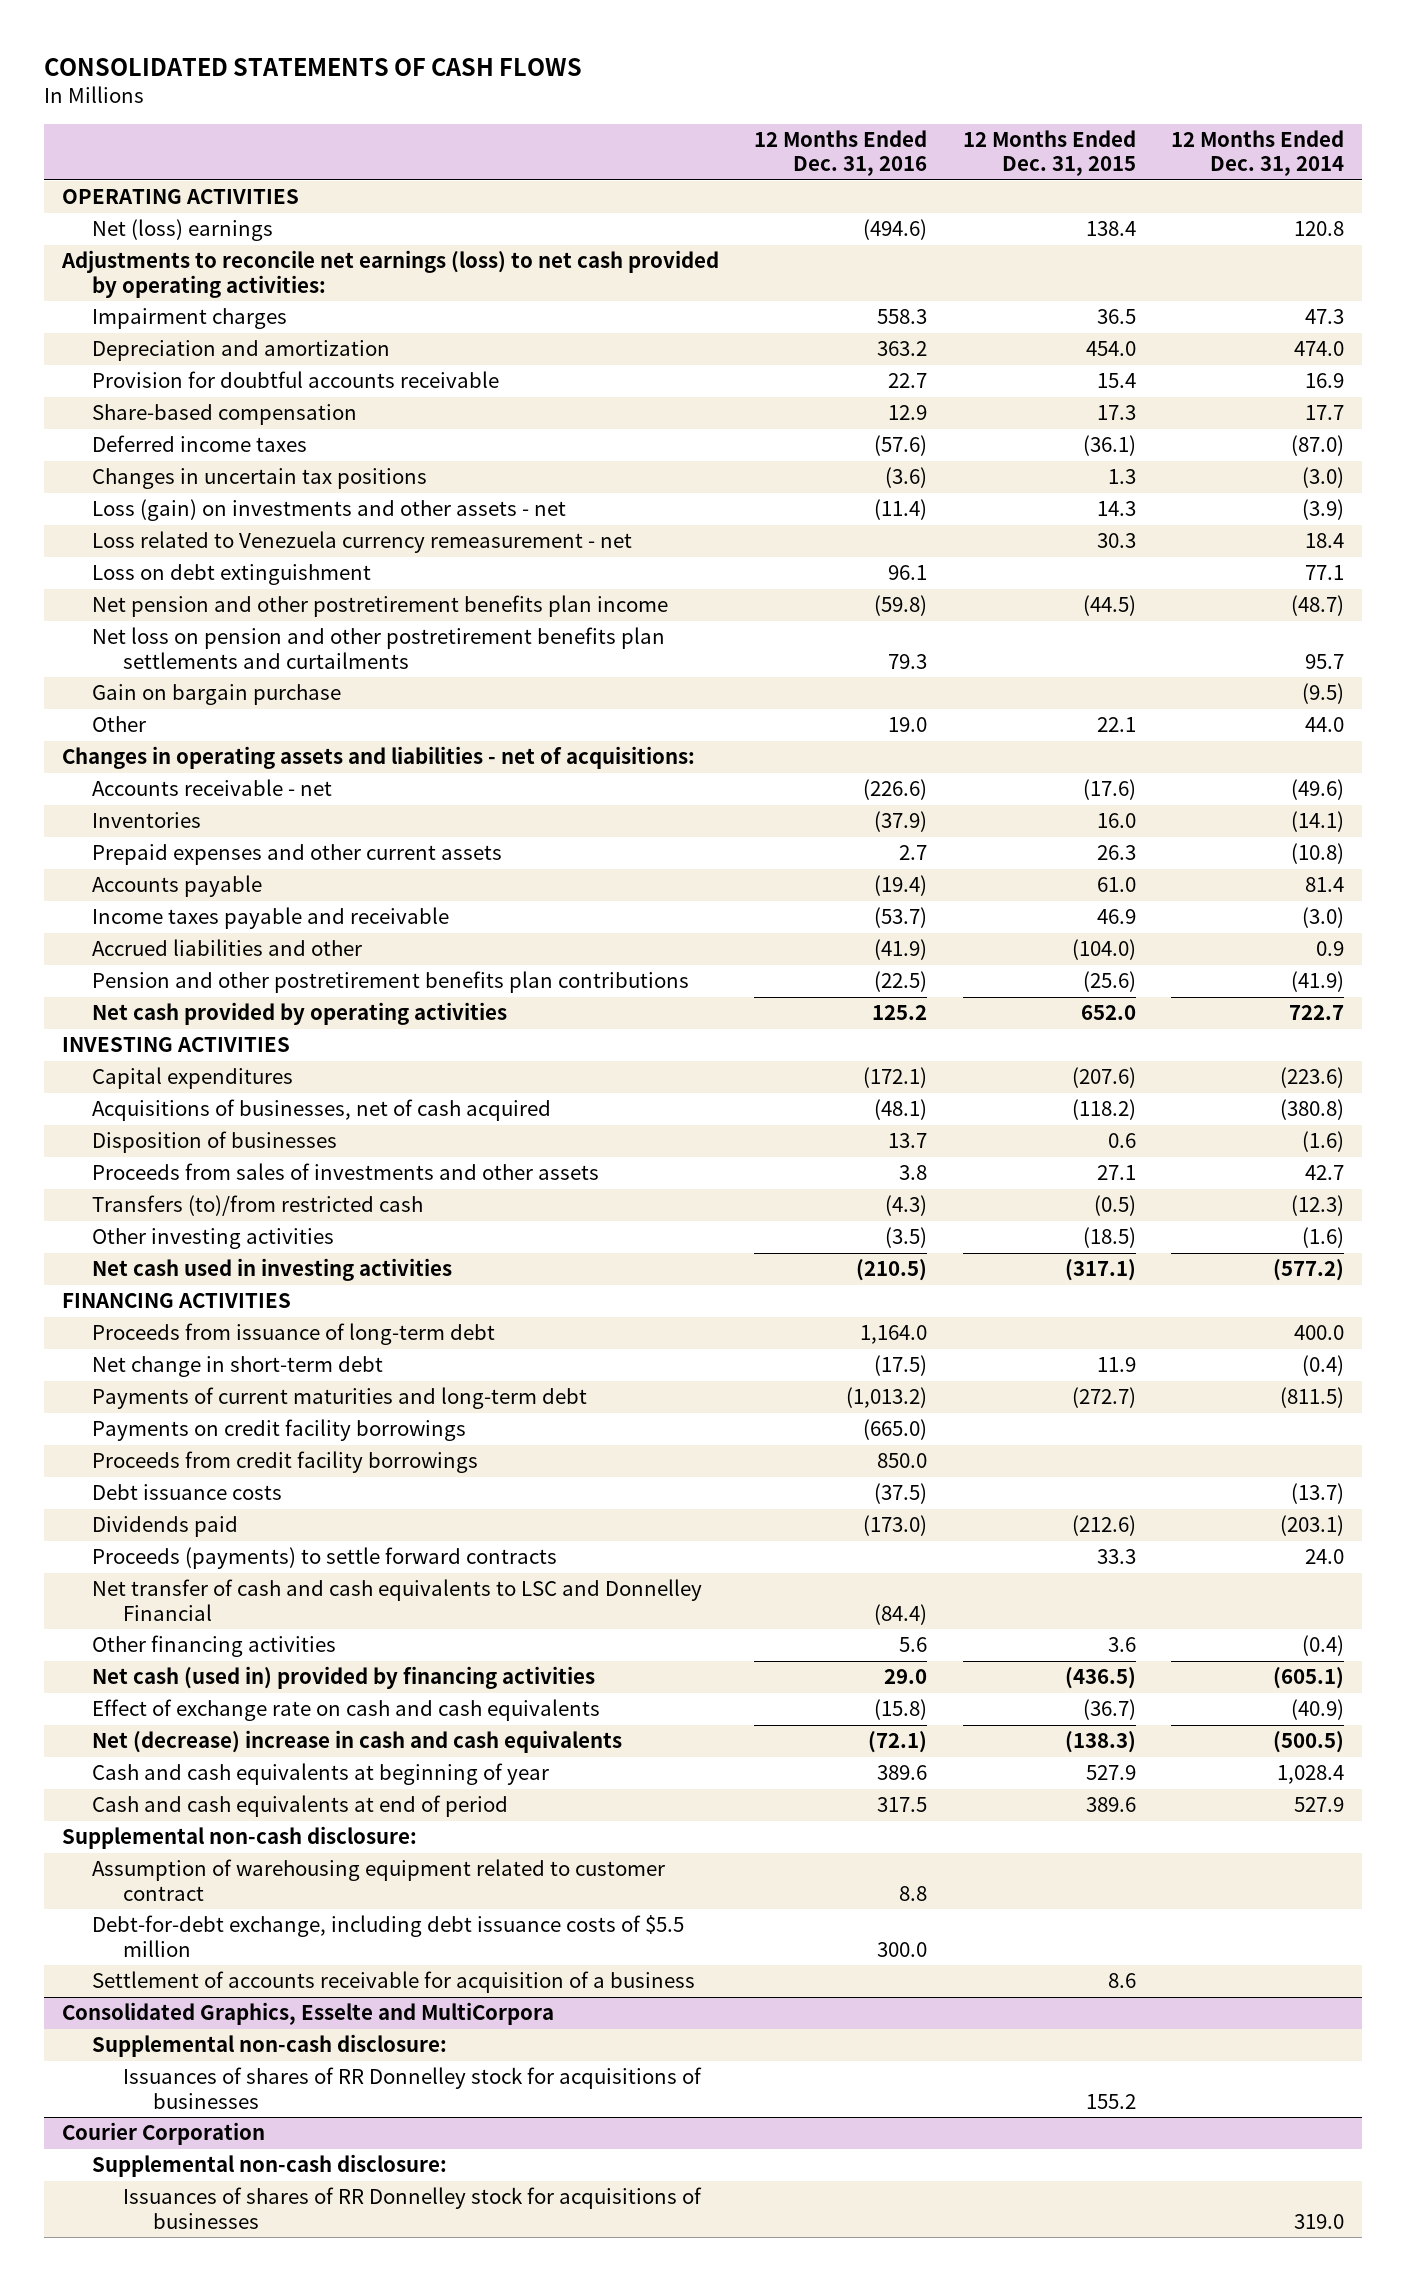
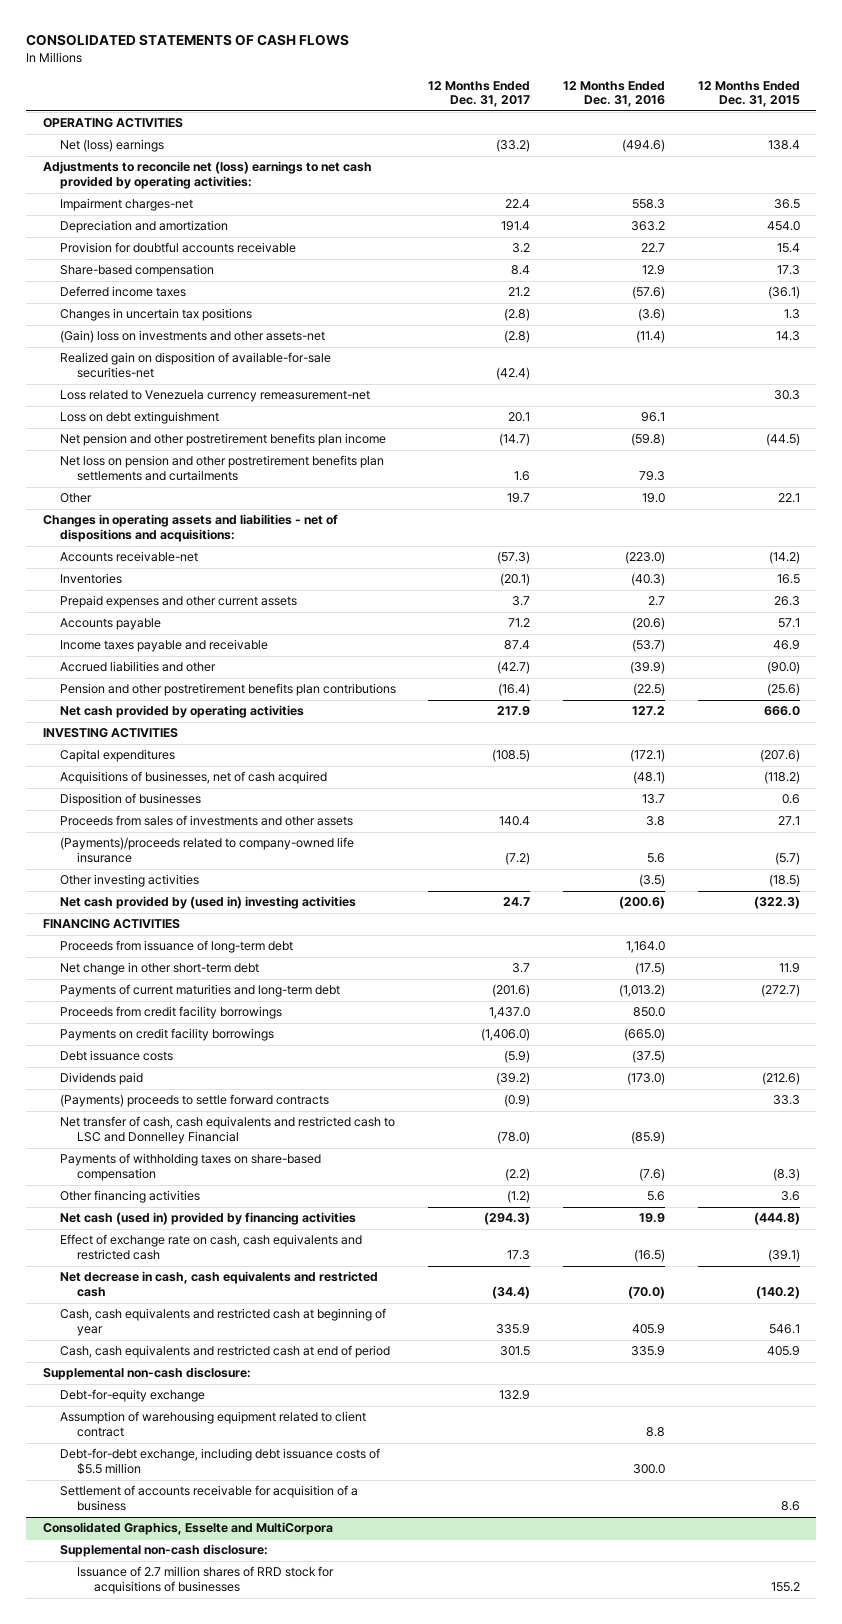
- | 12 Months Ended Dec. 31, 2016 | 12 Months Ended Dec. 31, 2015 | 12 Months Ended Dec. 31, 2014
+ | 12 Months Ended Dec. 31, 2017 | 12 Months Ended Dec. 31, 2016 | 12 Months Ended Dec. 31, 2015
- Adjustments to reconcile net earnings (loss) to net cash provided by operating activities:
- Impairment charges | 558.3 | 36.5 | 47.3
+ Adjustments to reconcile net (loss) earnings to net cash provided by operating activities:
+ Impairment charges-net | 22.4 | 558.3 | 36.5
- Loss (gain) on investments and other assets - net | (11.4) | 14.3 | (3.9)
- Loss related to Venezuela currency remeasurement - net | | 30.3 | 18.4
+ (Gain) loss on investments and other assets-net | (2.8) | (11.4) | 14.3
+ Realized gain on disposition of available-for-sale securities-net | (42.4) | |
+ Loss related to Venezuela currency remeasurement-net | | | 30.3
- Gain on bargain purchase | | | (9.5)
- Changes in operating assets and liabilities - net of acquisitions:
- Accounts receivable - net | (226.6) | (17.6) | (49.6)
- Inventories | (37.9) | 16.0 | (14.1)
+ Changes in operating assets and liabilities - net of dispositions and acquisitions:
+ Accounts receivable-net | (57.3) | (223.0) | (14.2)
+ Inventories | (20.1) | (40.3) | 16.5
- Accounts payable | (19.4) | 61.0 | 81.4
+ Accounts payable | 71.2 | (20.6) | 57.1
- Accrued liabilities and other | (41.9) | (104.0) | 0.9
+ Accrued liabilities and other | (42.7) | (39.9) | (90.0)
- Net cash provided by operating activities | 125.2 | 652.0 | 722.7
+ Net cash provided by operating activities | 217.9 | 127.2 | 666.0
- Transfers (to)/from restricted cash | (4.3) | (0.5) | (12.3)
+ (Payments)/proceeds related to company-owned life insurance | (7.2) | 5.6 | (5.7)
- Net cash used in investing activities | (210.5) | (317.1) | (577.2)
+ Net cash provided by (used in) investing activities | 24.7 | (200.6) | (322.3)
- Net change in short-term debt | (17.5) | 11.9 | (0.4)
+ Net change in other short-term debt | 3.7 | (17.5) | 11.9
moved down: Payments on credit facility borrowings | (1,406.0) | (665.0) |
- Proceeds (payments) to settle forward contracts | | 33.3 | 24.0
- Net transfer of cash and cash equivalents to LSC and Donnelley Financial | (84.4) | |
+ (Payments) proceeds to settle forward contracts | (0.9) | | 33.3
+ Net transfer of cash, cash equivalents and restricted cash to LSC and Donnelley Financial | (78.0) | (85.9) |
+ Payments of withholding taxes on share-based compensation | (2.2) | (7.6) | (8.3)
- Net cash (used in) provided by financing activities | 29.0 | (436.5) | (605.1)
- Effect of exchange rate on cash and cash equivalents | (15.8) | (36.7) | (40.9)
- Net (decrease) increase in cash and cash equivalents | (72.1) | (138.3) | (500.5)
- Cash and cash equivalents at beginning of year | 389.6 | 527.9 | 1,028.4
- Cash and cash equivalents at end of period | 317.5 | 389.6 | 527.9
+ Net cash (used in) provided by financing activities | (294.3) | 19.9 | (444.8)
+ Effect of exchange rate on cash, cash equivalents and restricted cash | 17.3 | (16.5) | (39.1)
+ Net decrease in cash, cash equivalents and restricted cash | (34.4) | (70.0) | (140.2)
+ Cash, cash equivalents and restricted cash at beginning of year | 335.9 | 405.9 | 546.1
+ Cash, cash equivalents and restricted cash at end of period | 301.5 | 335.9 | 405.9
- Assumption of warehousing equipment related to customer contract | 8.8 | |
+ Debt-for-equity exchange | 132.9 | |
+ Assumption of warehousing equipment related to client contract | | 8.8 |
@ Consolidated Graphics, Esselte and MultiCorpora
- Issuances of shares of RR Donnelley stock for acquisitions of businesses | | 155.2 |
- Courier Corporation
- Supplemental non-cash disclosure:
- Issuances of shares of RR Donnelley stock for acquisitions of businesses | | | 319.0
@ Consolidated Graphics, Esselte and MultiCorpora
+ Issuance of 2.7 million shares of RRD stock for acquisitions of businesses | | | 155.2

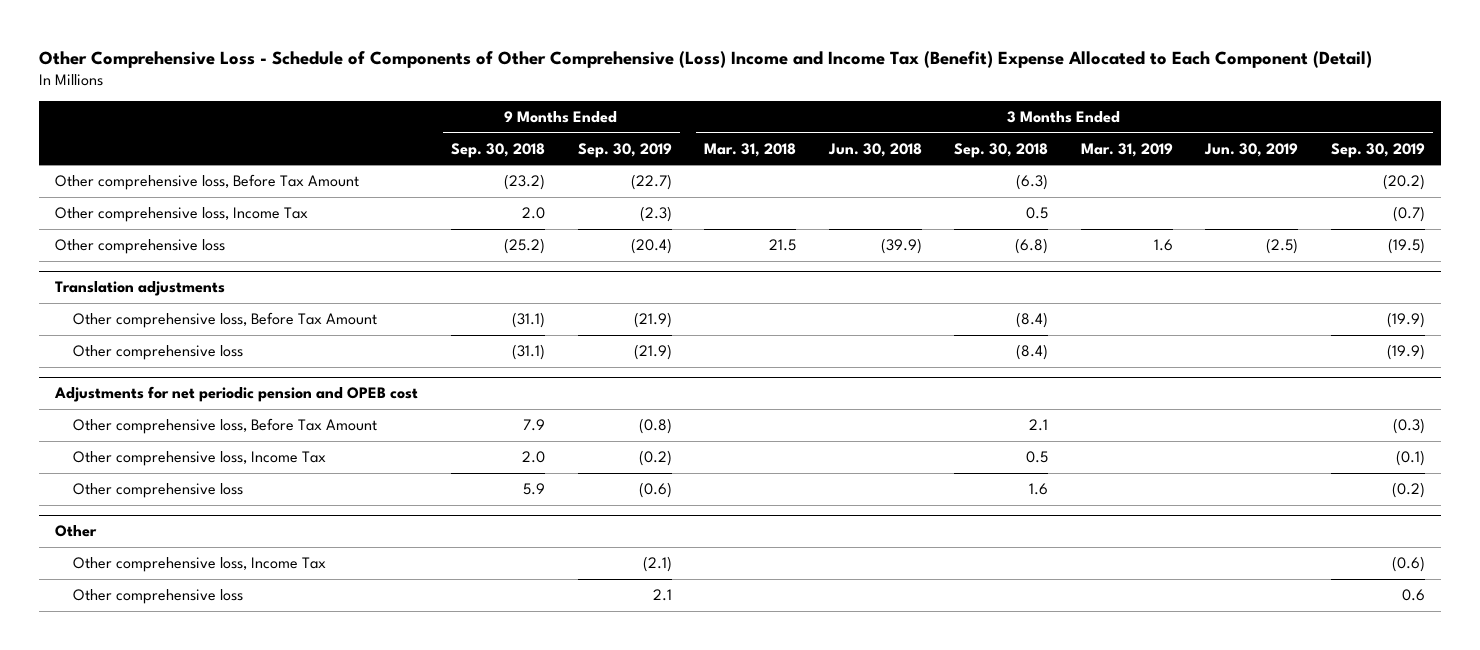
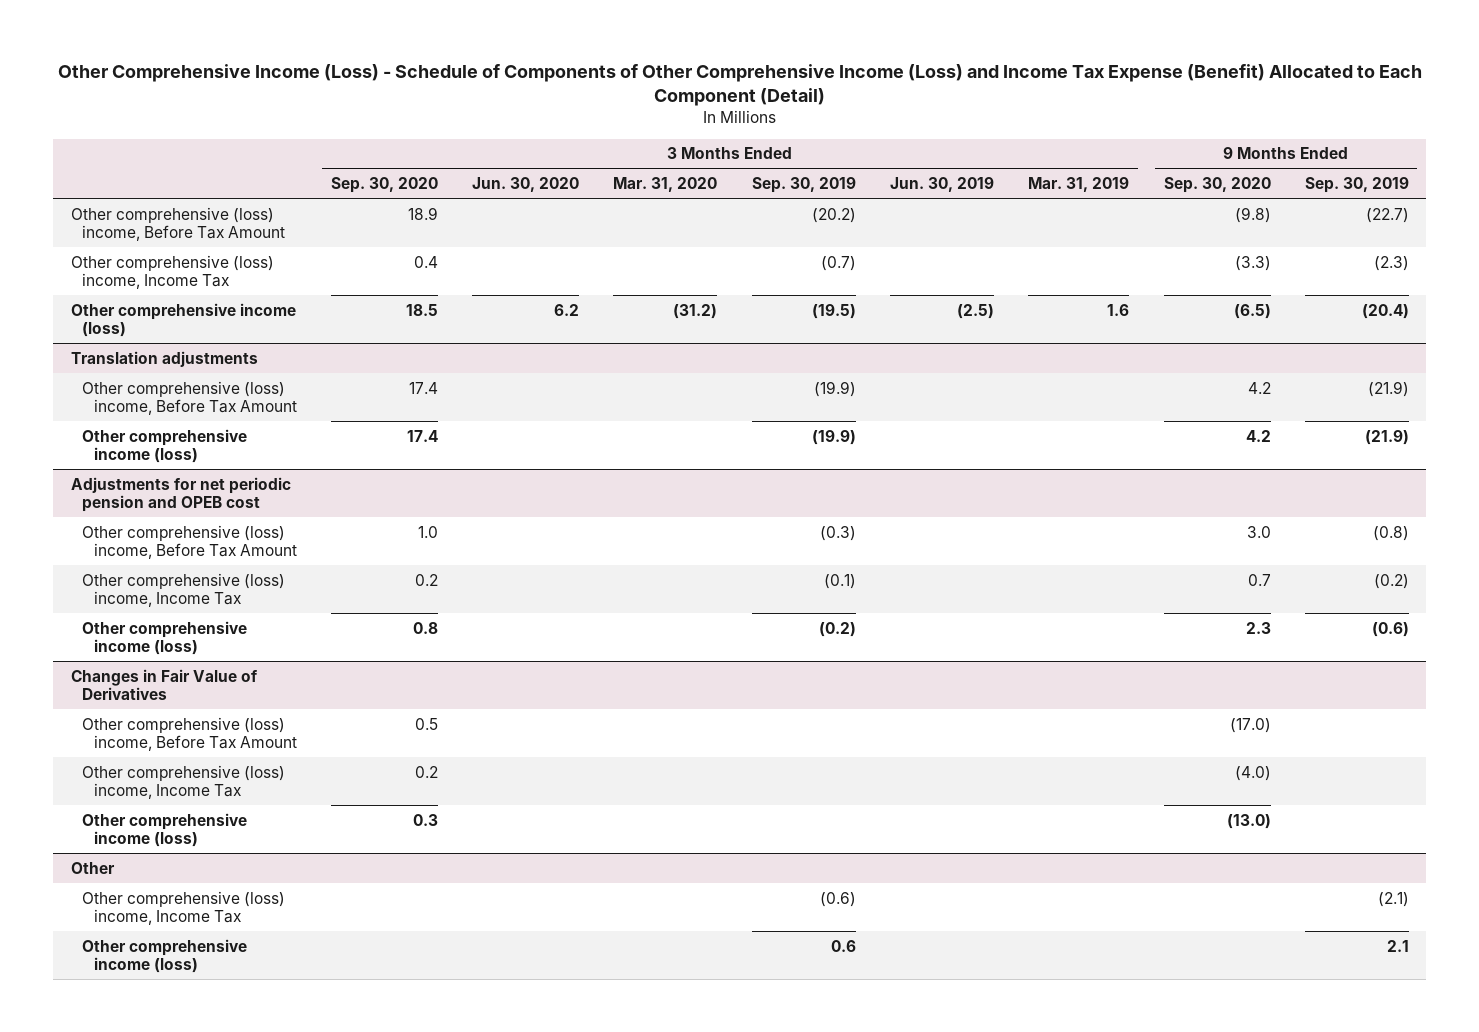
- Other Comprehensive Loss - Schedule of Components of Other Comprehensive (Loss) Income and Income Tax (Benefit) Expense Allocated to Each Component (Detail)
+ Other Comprehensive Income (Loss) - Schedule of Components of Other Comprehensive Income (Loss) and Income Tax Expense (Benefit) Allocated to Each Component (Detail)
- | 9 Months Ended Sep. 30, 2018 | 9 Months Ended Sep. 30, 2019 | 3 Months Ended Mar. 31, 2018 | 3 Months Ended Jun. 30, 2018 | 3 Months Ended Sep. 30, 2018 | 3 Months Ended Mar. 31, 2019 | 3 Months Ended Jun. 30, 2019 | 3 Months Ended Sep. 30, 2019
+ | 3 Months Ended Sep. 30, 2020 | 3 Months Ended Jun. 30, 2020 | 3 Months Ended Mar. 31, 2020 | 3 Months Ended Sep. 30, 2019 | 3 Months Ended Jun. 30, 2019 | 3 Months Ended Mar. 31, 2019 | 9 Months Ended Sep. 30, 2020 | 9 Months Ended Sep. 30, 2019
- Other comprehensive loss, Before Tax Amount | (23.2) | (22.7) | | | (6.3) | | | (20.2)
- Other comprehensive loss, Income Tax | 2.0 | (2.3) | | | 0.5 | | | (0.7)
- Other comprehensive loss | (25.2) | (20.4) | 21.5 | (39.9) | (6.8) | 1.6 | (2.5) | (19.5)
+ Other comprehensive (loss) income, Before Tax Amount | 18.9 | | | (20.2) | | | (9.8) | (22.7)
+ Other comprehensive (loss) income, Income Tax | 0.4 | | | (0.7) | | | (3.3) | (2.3)
+ Other comprehensive income (loss) | 18.5 | 6.2 | (31.2) | (19.5) | (2.5) | 1.6 | (6.5) | (20.4)
@ Translation adjustments
- Other comprehensive loss, Before Tax Amount | (31.1) | (21.9) | | | (8.4) | | | (19.9)
- Other comprehensive loss | (31.1) | (21.9) | | | (8.4) | | | (19.9)
+ Other comprehensive (loss) income, Before Tax Amount | 17.4 | | | (19.9) | | | 4.2 | (21.9)
+ Other comprehensive income (loss) | 17.4 | | | (19.9) | | | 4.2 | (21.9)
@ Adjustments for net periodic pension and OPEB cost
- Other comprehensive loss, Before Tax Amount | 7.9 | (0.8) | | | 2.1 | | | (0.3)
- Other comprehensive loss, Income Tax | 2.0 | (0.2) | | | 0.5 | | | (0.1)
- Other comprehensive loss | 5.9 | (0.6) | | | 1.6 | | | (0.2)
+ Other comprehensive (loss) income, Before Tax Amount | 1.0 | | | (0.3) | | | 3.0 | (0.8)
+ Other comprehensive (loss) income, Income Tax | 0.2 | | | (0.1) | | | 0.7 | (0.2)
+ Other comprehensive income (loss) | 0.8 | | | (0.2) | | | 2.3 | (0.6)
+ Changes in Fair Value of Derivatives
+ Other comprehensive (loss) income, Before Tax Amount | 0.5 | | | | | | (17.0) |
+ Other comprehensive (loss) income, Income Tax | 0.2 | | | | | | (4.0) |
+ Other comprehensive income (loss) | 0.3 | | | | | | (13.0) |
@ Other
- Other comprehensive loss, Income Tax | | (2.1) | | | | | | (0.6)
- Other comprehensive loss | | 2.1 | | | | | | 0.6
+ Other comprehensive (loss) income, Income Tax | | | | (0.6) | | | | (2.1)
+ Other comprehensive income (loss) | | | | 0.6 | | | | 2.1

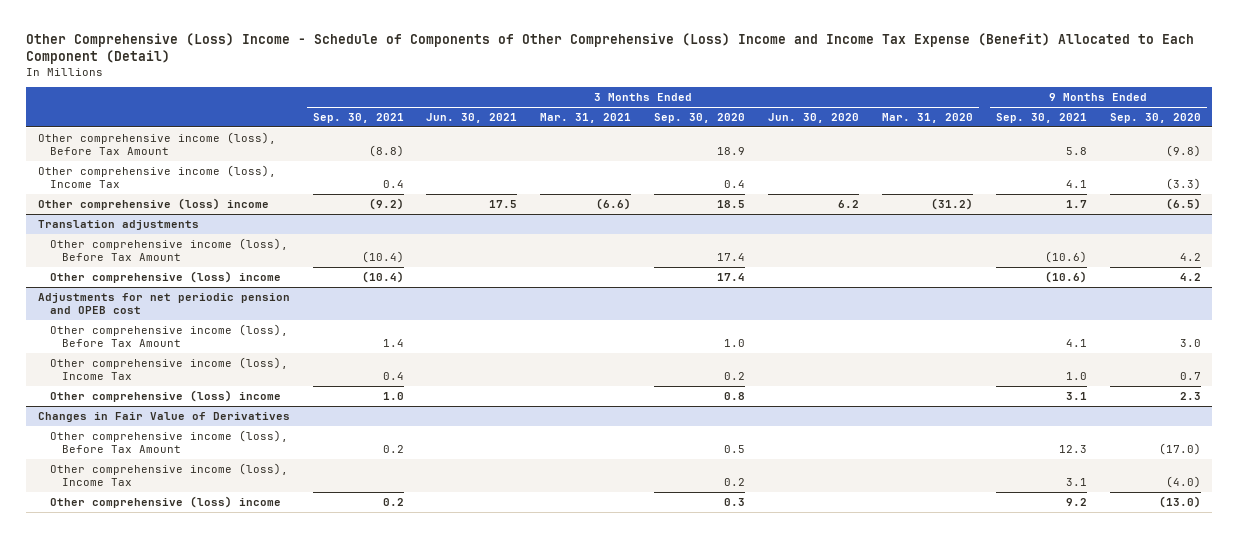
- Other Comprehensive Income (Loss) - Schedule of Components of Other Comprehensive Income (Loss) and Income Tax Expense (Benefit) Allocated to Each Component (Detail)
+ Other Comprehensive (Loss) Income - Schedule of Components of Other Comprehensive (Loss) Income and Income Tax Expense (Benefit) Allocated to Each Component (Detail)
- | 3 Months Ended Sep. 30, 2020 | 3 Months Ended Jun. 30, 2020 | 3 Months Ended Mar. 31, 2020 | 3 Months Ended Sep. 30, 2019 | 3 Months Ended Jun. 30, 2019 | 3 Months Ended Mar. 31, 2019 | 9 Months Ended Sep. 30, 2020 | 9 Months Ended Sep. 30, 2019
+ | 3 Months Ended Sep. 30, 2021 | 3 Months Ended Jun. 30, 2021 | 3 Months Ended Mar. 31, 2021 | 3 Months Ended Sep. 30, 2020 | 3 Months Ended Jun. 30, 2020 | 3 Months Ended Mar. 31, 2020 | 9 Months Ended Sep. 30, 2021 | 9 Months Ended Sep. 30, 2020
- Other comprehensive (loss) income, Before Tax Amount | 18.9 | | | (20.2) | | | (9.8) | (22.7)
- Other comprehensive (loss) income, Income Tax | 0.4 | | | (0.7) | | | (3.3) | (2.3)
- Other comprehensive income (loss) | 18.5 | 6.2 | (31.2) | (19.5) | (2.5) | 1.6 | (6.5) | (20.4)
+ Other comprehensive income (loss), Before Tax Amount | (8.8) | | | 18.9 | | | 5.8 | (9.8)
+ Other comprehensive income (loss), Income Tax | 0.4 | | | 0.4 | | | 4.1 | (3.3)
+ Other comprehensive (loss) income | (9.2) | 17.5 | (6.6) | 18.5 | 6.2 | (31.2) | 1.7 | (6.5)
@ Translation adjustments
- Other comprehensive (loss) income, Before Tax Amount | 17.4 | | | (19.9) | | | 4.2 | (21.9)
- Other comprehensive income (loss) | 17.4 | | | (19.9) | | | 4.2 | (21.9)
+ Other comprehensive income (loss), Before Tax Amount | (10.4) | | | 17.4 | | | (10.6) | 4.2
+ Other comprehensive (loss) income | (10.4) | | | 17.4 | | | (10.6) | 4.2
@ Adjustments for net periodic pension and OPEB cost
- Other comprehensive (loss) income, Before Tax Amount | 1.0 | | | (0.3) | | | 3.0 | (0.8)
- Other comprehensive (loss) income, Income Tax | 0.2 | | | (0.1) | | | 0.7 | (0.2)
- Other comprehensive income (loss) | 0.8 | | | (0.2) | | | 2.3 | (0.6)
+ Other comprehensive income (loss), Before Tax Amount | 1.4 | | | 1.0 | | | 4.1 | 3.0
+ Other comprehensive income (loss), Income Tax | 0.4 | | | 0.2 | | | 1.0 | 0.7
+ Other comprehensive (loss) income | 1.0 | | | 0.8 | | | 3.1 | 2.3
@ Changes in Fair Value of Derivatives
- Other comprehensive (loss) income, Before Tax Amount | 0.5 | | | | | | (17.0) |
- Other comprehensive (loss) income, Income Tax | 0.2 | | | | | | (4.0) |
- Other comprehensive income (loss) | 0.3 | | | | | | (13.0) |
- Other
- Other comprehensive (loss) income, Income Tax | | | | (0.6) | | | | (2.1)
- Other comprehensive income (loss) | | | | 0.6 | | | | 2.1
@ Changes in Fair Value of Derivatives
+ Other comprehensive income (loss), Before Tax Amount | 0.2 | | | 0.5 | | | 12.3 | (17.0)
+ Other comprehensive income (loss), Income Tax | | | | 0.2 | | | 3.1 | (4.0)
+ Other comprehensive (loss) income | 0.2 | | | 0.3 | | | 9.2 | (13.0)

